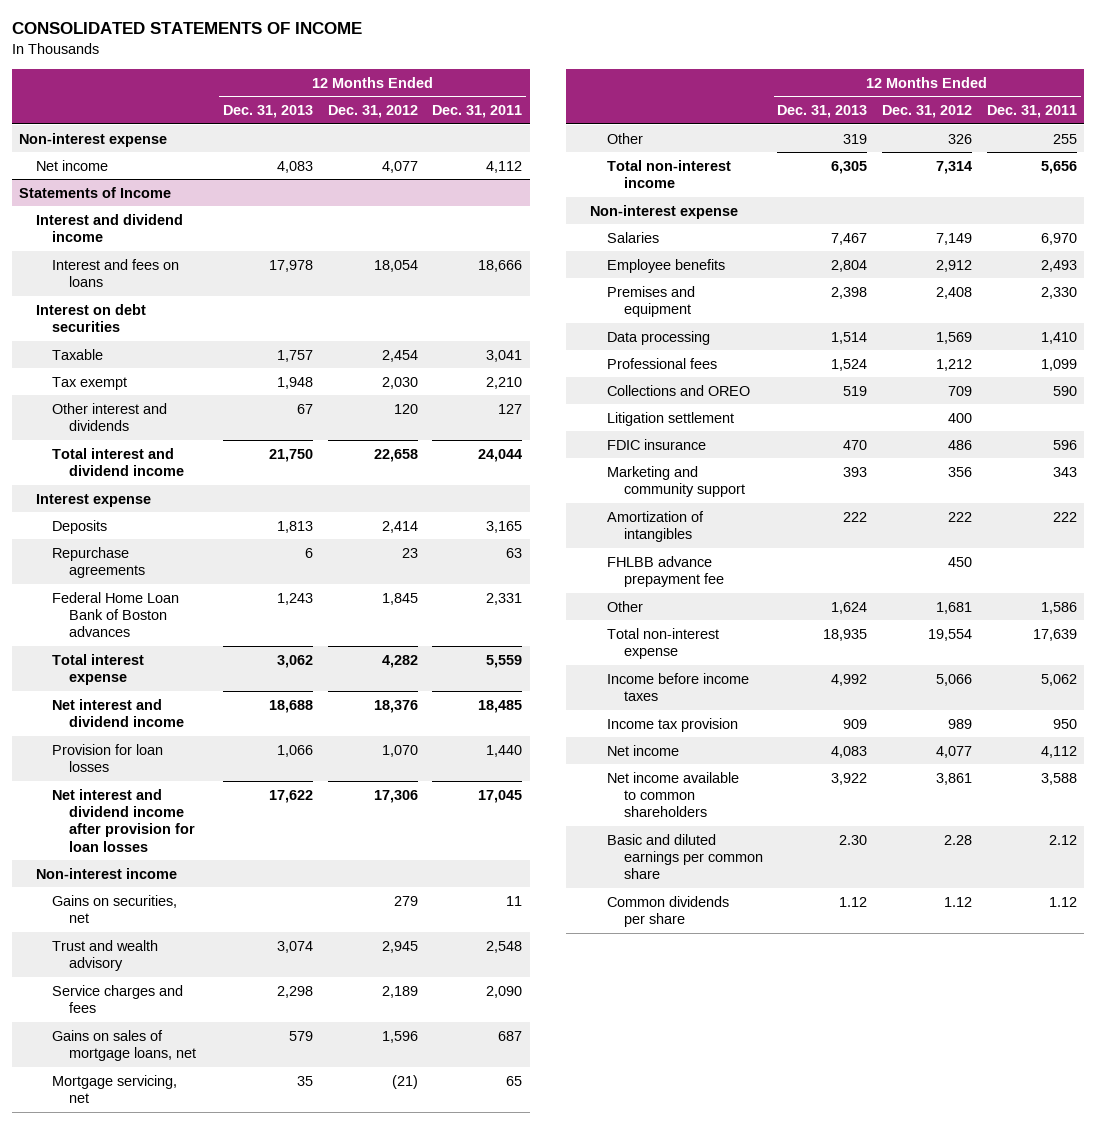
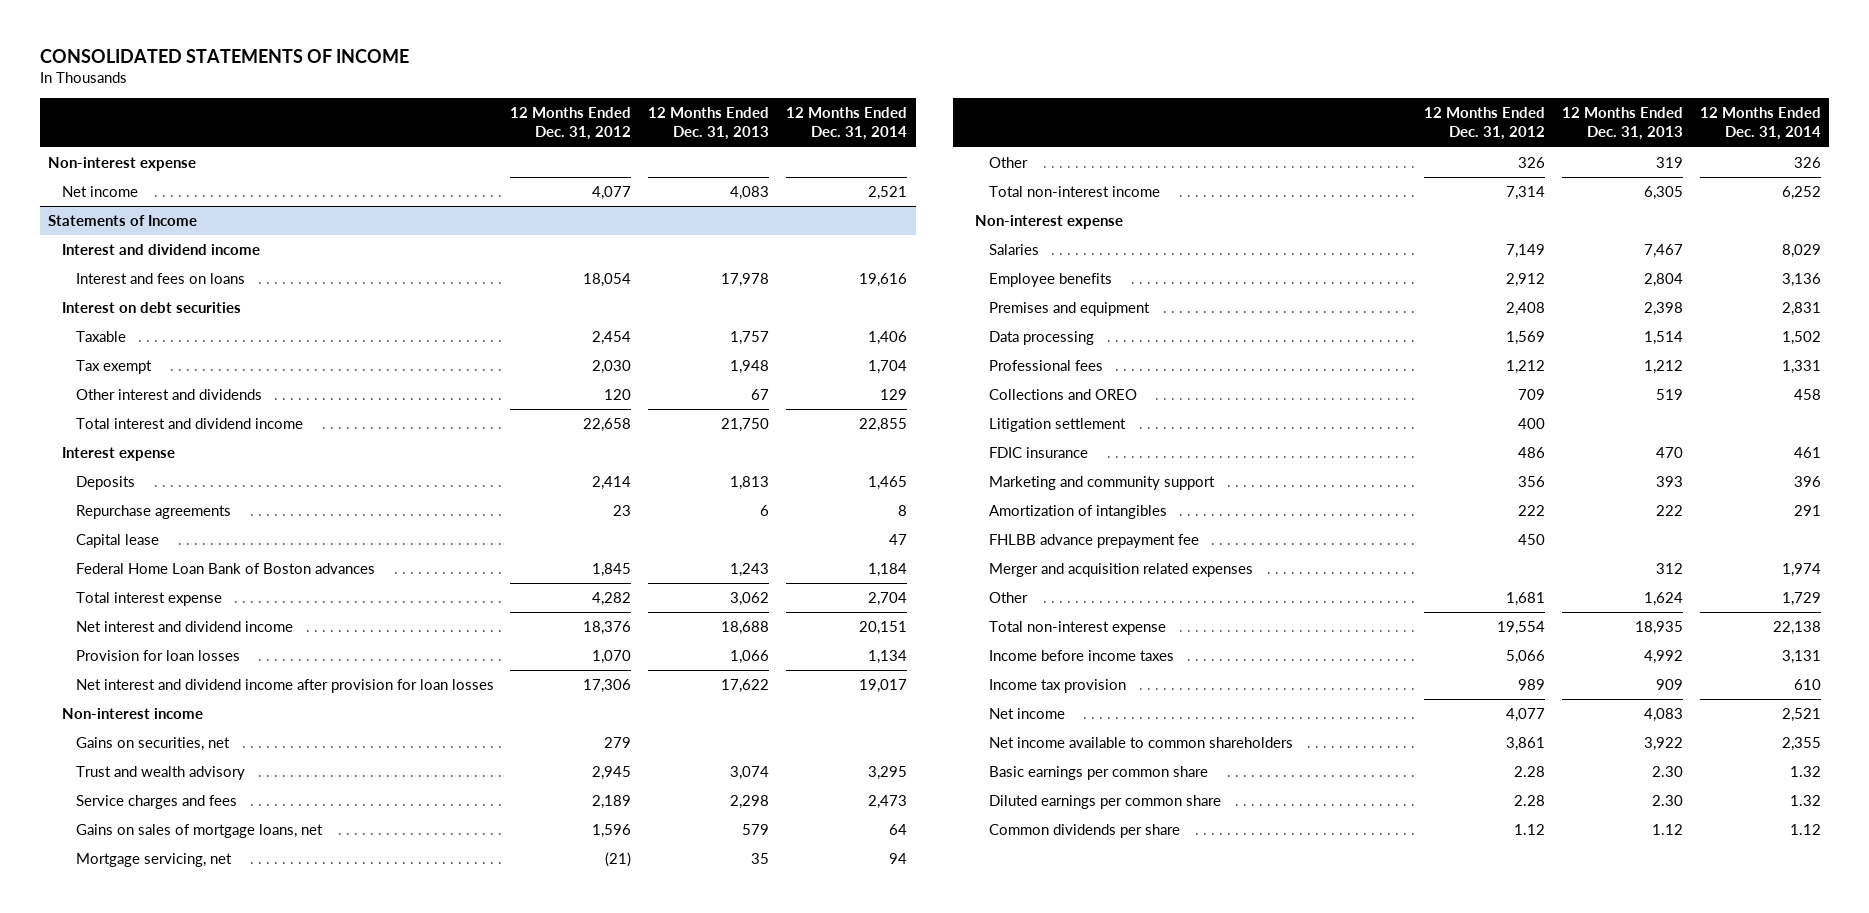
- | 12 Months Ended Dec. 31, 2013 | 12 Months Ended Dec. 31, 2012 | 12 Months Ended Dec. 31, 2011
+ | 12 Months Ended Dec. 31, 2012 | 12 Months Ended Dec. 31, 2013 | 12 Months Ended Dec. 31, 2014
@ Statements of Income
+ Capital lease | | | 47
- Professional fees | 1,524 | 1,212 | 1,099
+ Professional fees | 1,212 | 1,212 | 1,331
+ Merger and acquisition related expenses | | 312 | 1,974
- Basic and diluted earnings per common share | 2.30 | 2.28 | 2.12
+ Basic earnings per common share | 2.28 | 2.30 | 1.32
+ Diluted earnings per common share | 2.28 | 2.30 | 1.32

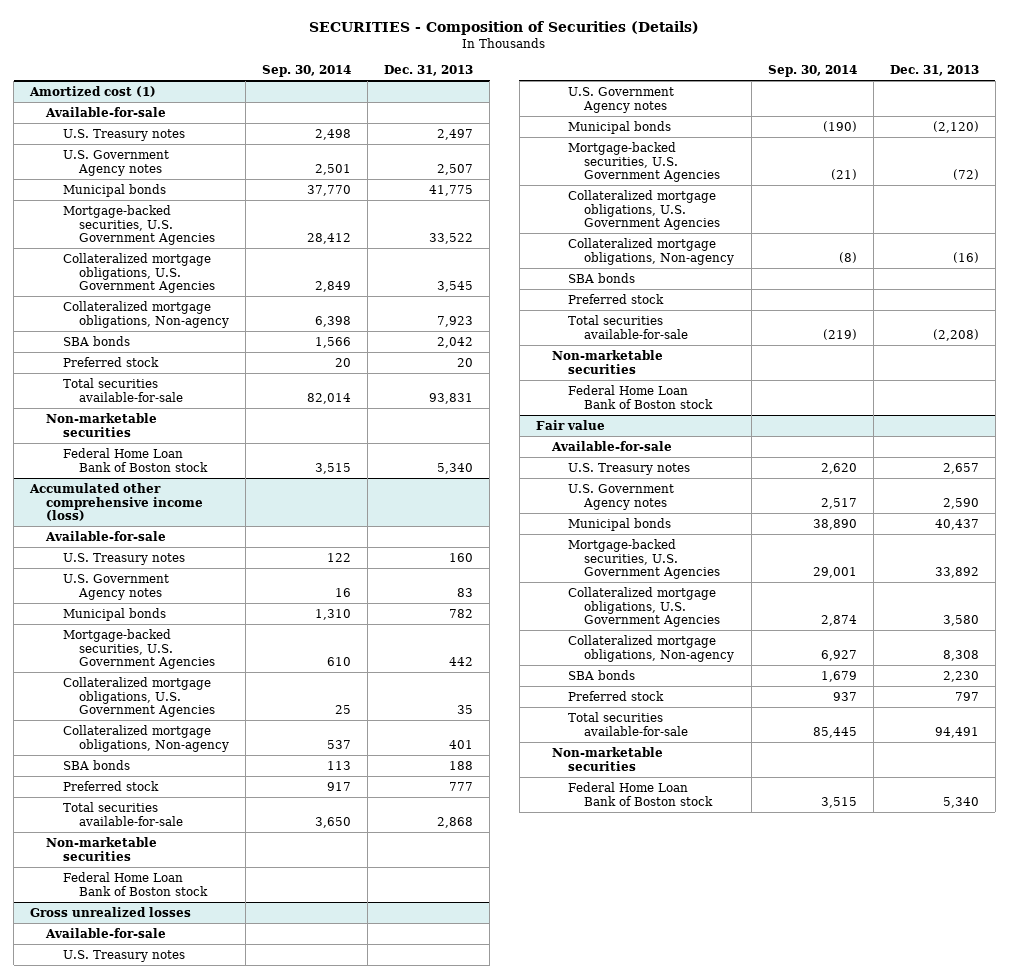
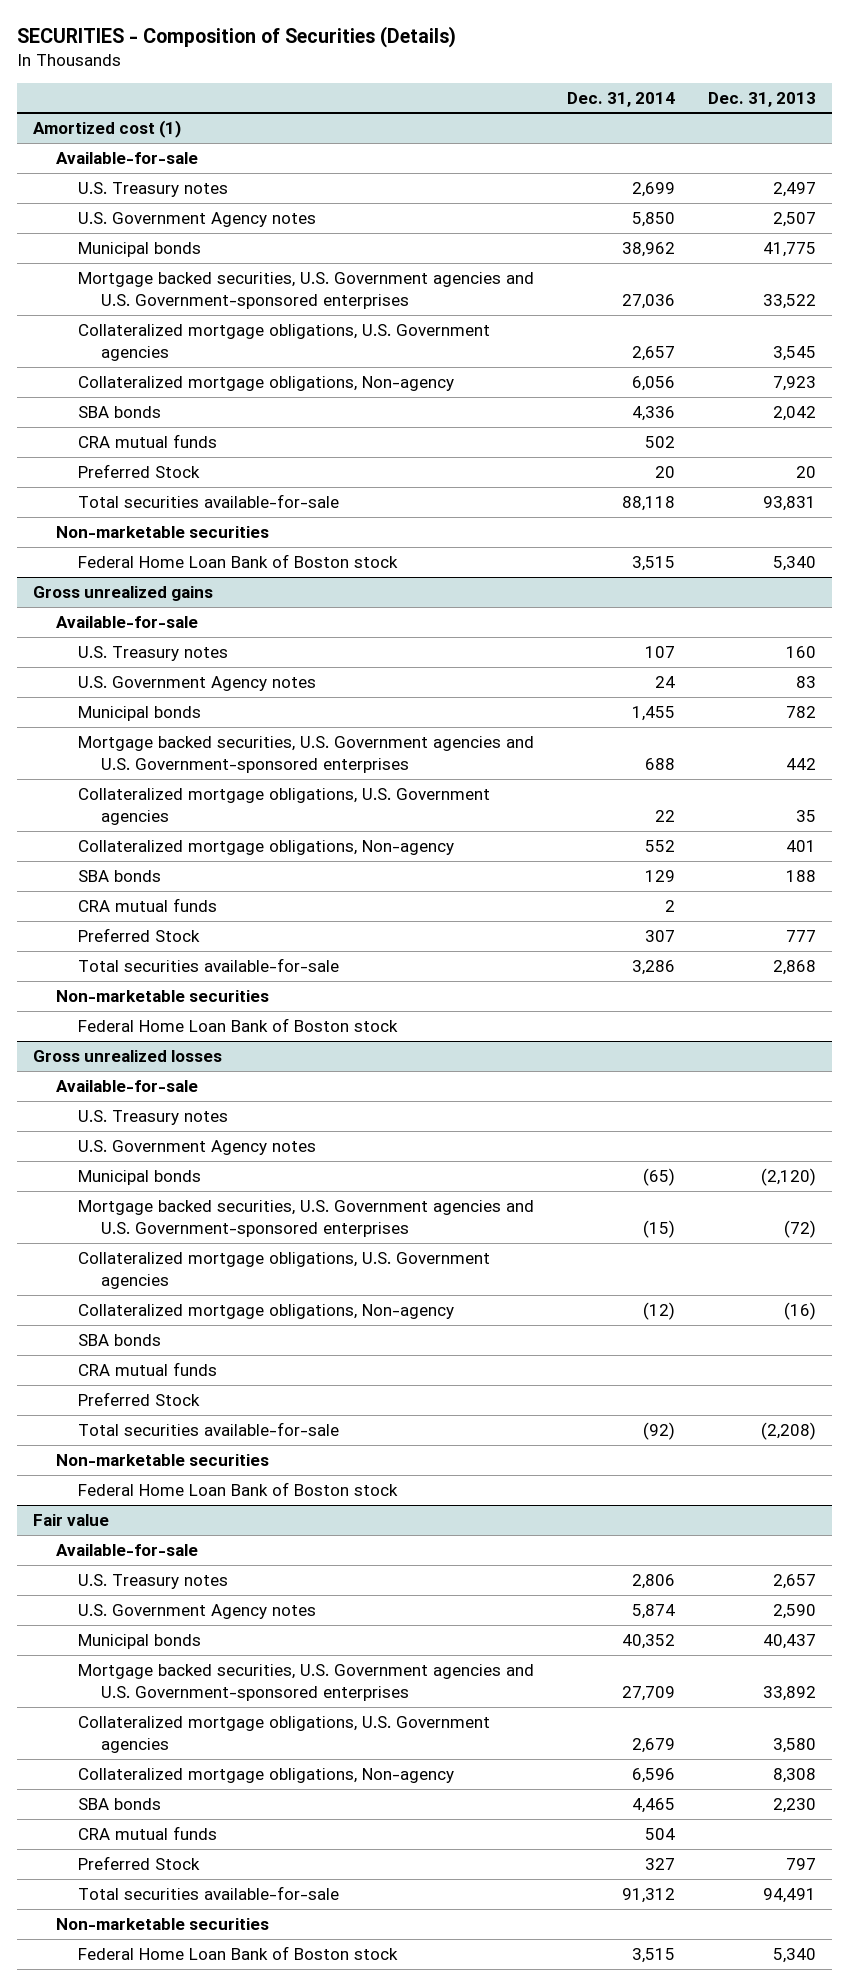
- | Sep. 30, 2014 | Dec. 31, 2013
+ | Dec. 31, 2014 | Dec. 31, 2013
@ Amortized cost (1)
- Mortgage-backed securities, U.S. Government Agencies | 28,412 | 33,522
- Collateralized mortgage obligations, U.S. Government Agencies | 2,849 | 3,545
+ Mortgage backed securities, U.S. Government agencies and U.S. Government-sponsored enterprises | 27,036 | 33,522
+ Collateralized mortgage obligations, U.S. Government agencies | 2,657 | 3,545
- Preferred stock | 20 | 20
+ CRA mutual funds | 502 |
+ Preferred Stock | 20 | 20
- Accumulated other comprehensive income (loss)
+ Gross unrealized gains
- Mortgage-backed securities, U.S. Government Agencies | 610 | 442
- Collateralized mortgage obligations, U.S. Government Agencies | 25 | 35
+ Mortgage backed securities, U.S. Government agencies and U.S. Government-sponsored enterprises | 688 | 442
+ Collateralized mortgage obligations, U.S. Government agencies | 22 | 35
- Preferred stock | 917 | 777
+ CRA mutual funds | 2 |
+ Preferred Stock | 307 | 777
@ Gross unrealized losses
- Mortgage-backed securities, U.S. Government Agencies | (21) | (72)
- Collateralized mortgage obligations, U.S. Government Agencies
+ Mortgage backed securities, U.S. Government agencies and U.S. Government-sponsored enterprises | (15) | (72)
+ Collateralized mortgage obligations, U.S. Government agencies
- Preferred stock
+ CRA mutual funds
+ Preferred Stock
@ Fair value
- Mortgage-backed securities, U.S. Government Agencies | 29,001 | 33,892
- Collateralized mortgage obligations, U.S. Government Agencies | 2,874 | 3,580
+ Mortgage backed securities, U.S. Government agencies and U.S. Government-sponsored enterprises | 27,709 | 33,892
+ Collateralized mortgage obligations, U.S. Government agencies | 2,679 | 3,580
- Preferred stock | 937 | 797
+ CRA mutual funds | 504 |
+ Preferred Stock | 327 | 797

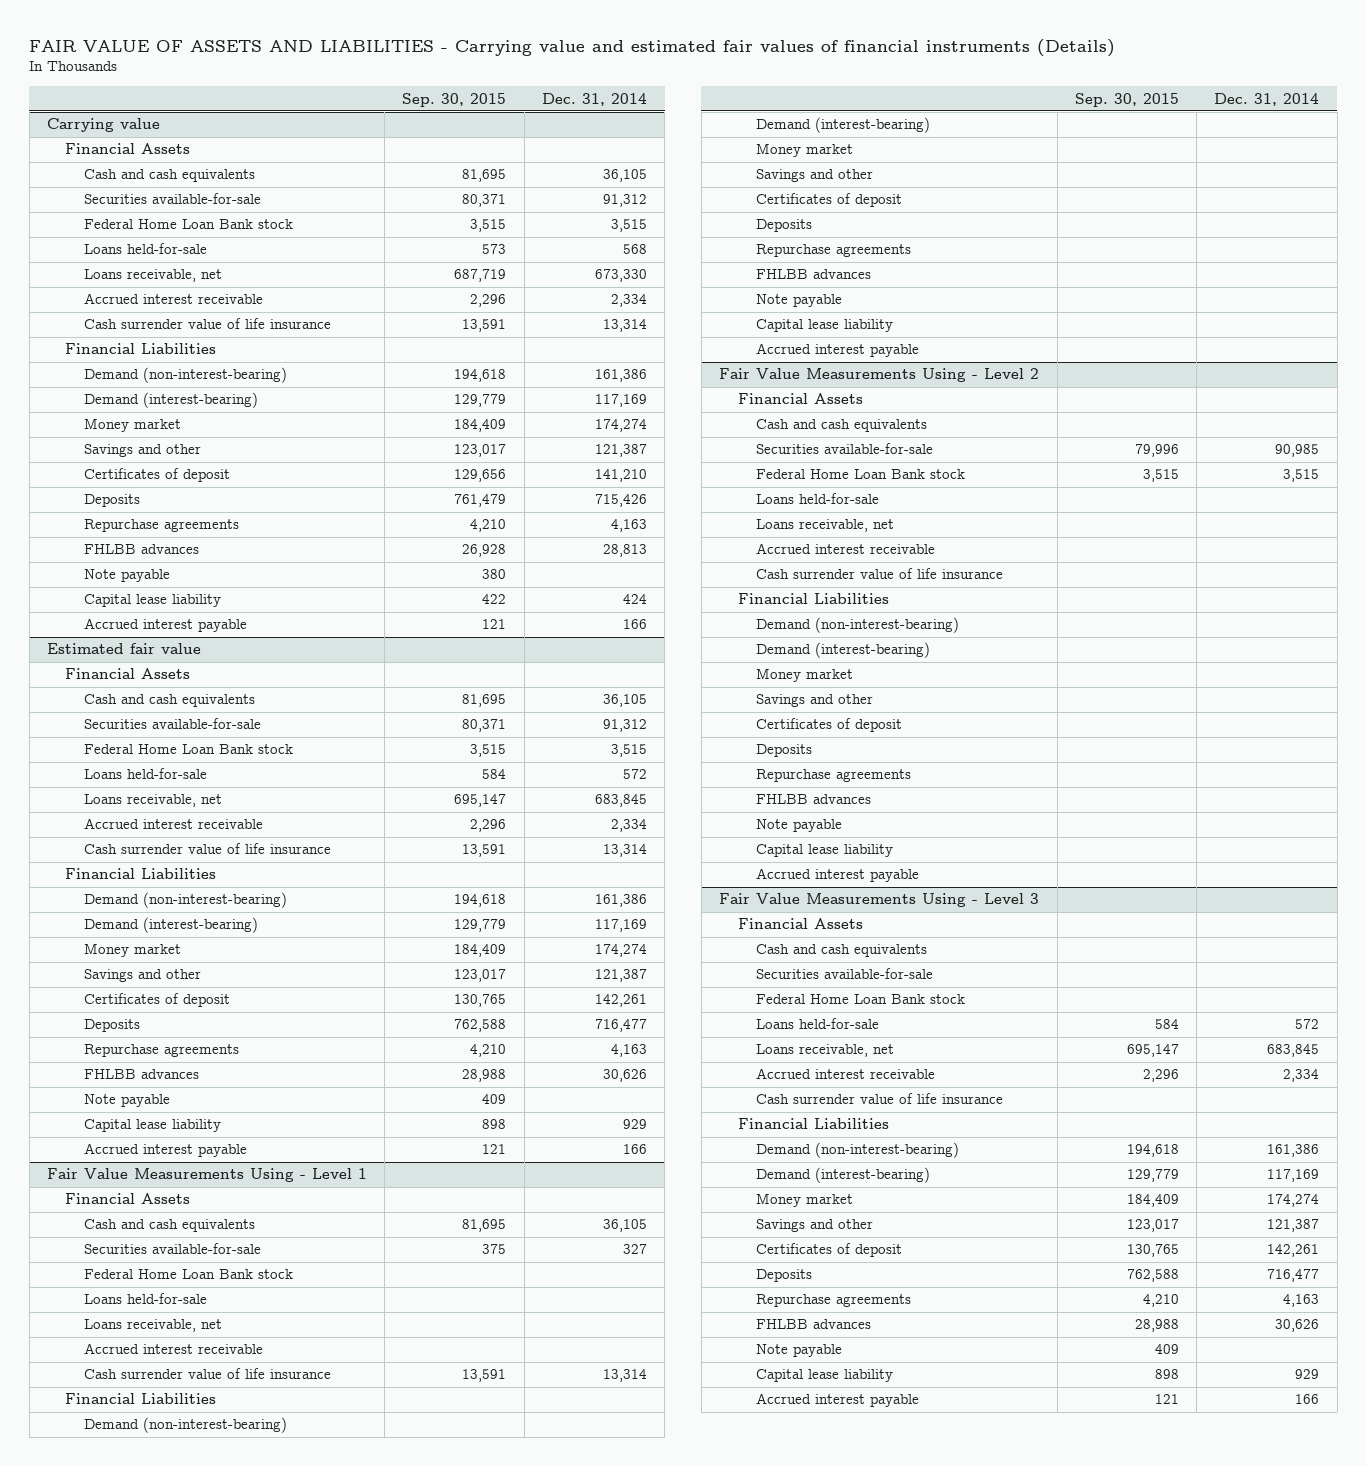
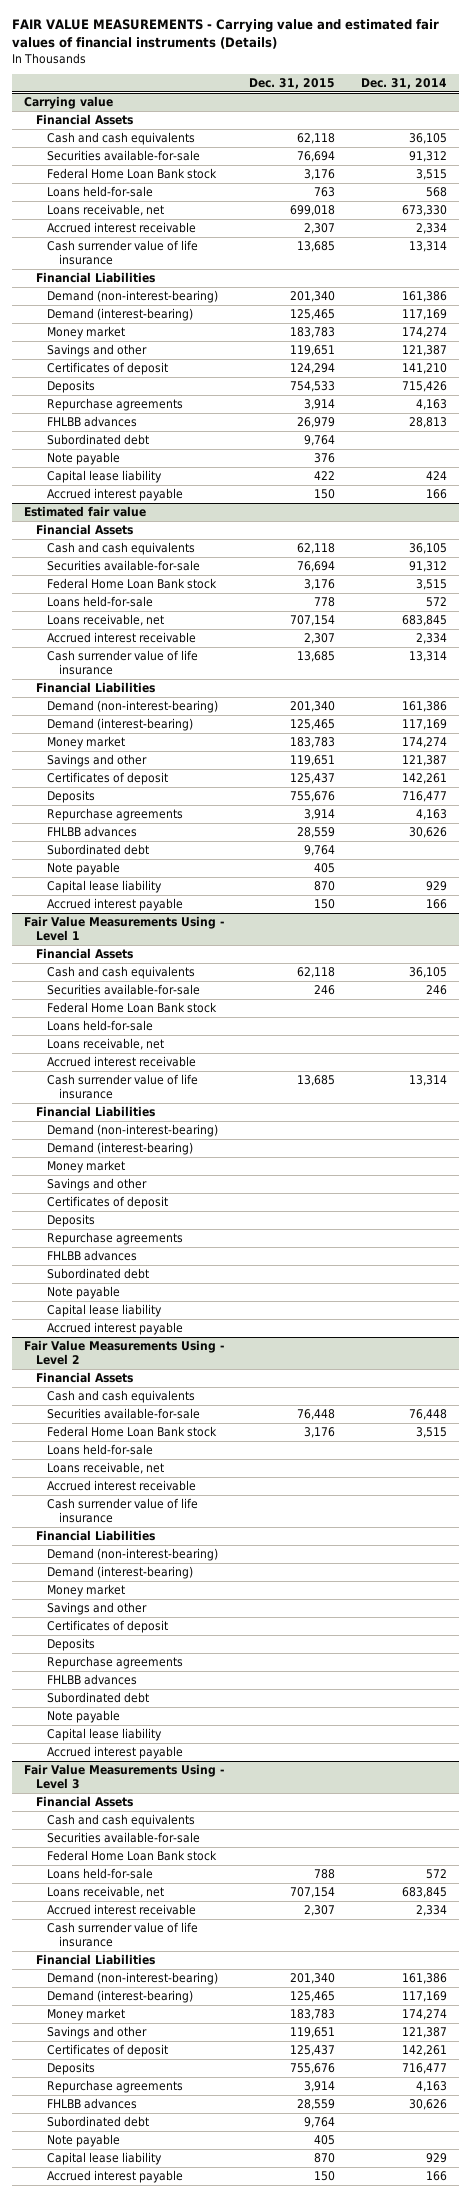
- FAIR VALUE OF ASSETS AND LIABILITIES - Carrying value and estimated fair values of financial instruments (Details)
+ FAIR VALUE MEASUREMENTS - Carrying value and estimated fair values of financial instruments (Details)
- | Sep. 30, 2015 | Dec. 31, 2014
+ | Dec. 31, 2015 | Dec. 31, 2014
@ Carrying value
+ Subordinated debt | 9,764 |
@ Estimated fair value
+ Subordinated debt | 9,764 |
@ Fair Value Measurements Using - Level 1
- Securities available-for-sale | 375 | 327
+ Securities available-for-sale | 246 | 246
+ Subordinated debt
@ Fair Value Measurements Using - Level 2
- Securities available-for-sale | 79,996 | 90,985
+ Securities available-for-sale | 76,448 | 76,448
+ Subordinated debt
@ Fair Value Measurements Using - Level 3
+ Subordinated debt | 9,764 |

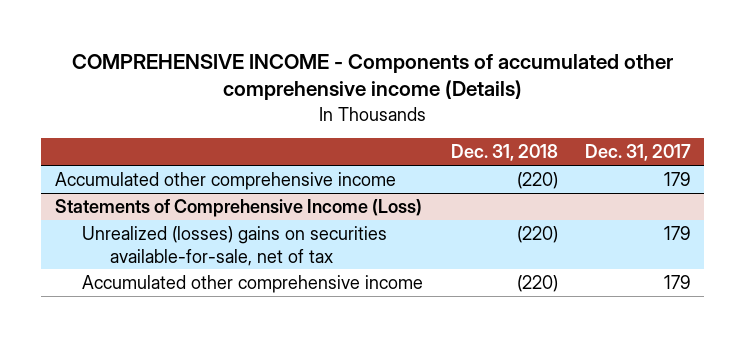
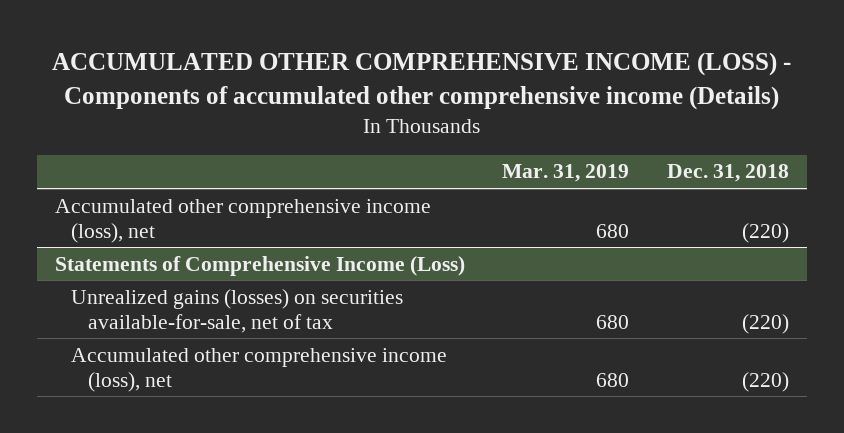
- COMPREHENSIVE INCOME - Components of accumulated other comprehensive income (Details)
+ ACCUMULATED OTHER COMPREHENSIVE INCOME (LOSS) - Components of accumulated other comprehensive income (Details)
- | Dec. 31, 2018 | Dec. 31, 2017
+ | Mar. 31, 2019 | Dec. 31, 2018
- Accumulated other comprehensive income | (220) | 179
+ Accumulated other comprehensive income (loss), net | 680 | (220)
@ Statements of Comprehensive Income (Loss)
- Unrealized (losses) gains on securities available-for-sale, net of tax | (220) | 179
- Accumulated other comprehensive income | (220) | 179
+ Unrealized gains (losses) on securities available-for-sale, net of tax | 680 | (220)
+ Accumulated other comprehensive income (loss), net | 680 | (220)

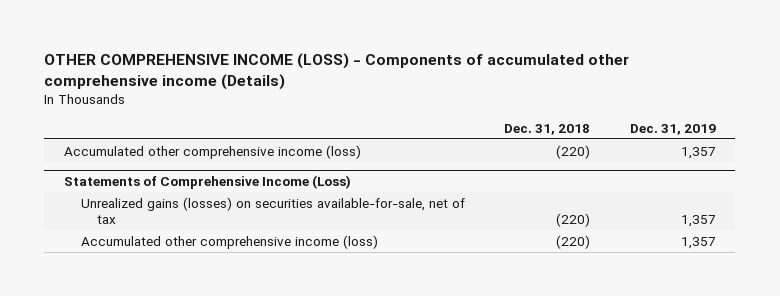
- ACCUMULATED OTHER COMPREHENSIVE INCOME (LOSS) - Components of accumulated other comprehensive income (Details)
+ OTHER COMPREHENSIVE INCOME (LOSS) - Components of accumulated other comprehensive income (Details)
- | Mar. 31, 2019 | Dec. 31, 2018
+ | Dec. 31, 2018 | Dec. 31, 2019
- Accumulated other comprehensive income (loss), net | 680 | (220)
+ Accumulated other comprehensive income (loss) | (220) | 1,357
@ Statements of Comprehensive Income (Loss)
- Accumulated other comprehensive income (loss), net | 680 | (220)
+ Accumulated other comprehensive income (loss) | (220) | 1,357

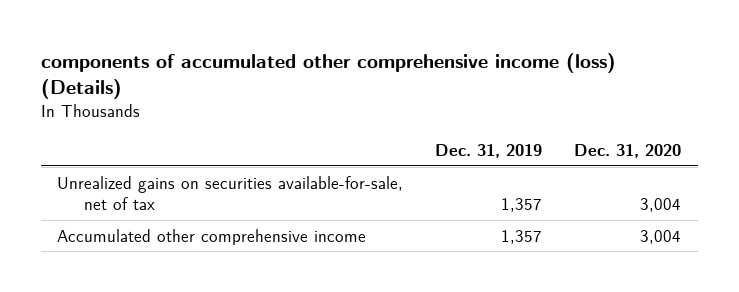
- OTHER COMPREHENSIVE INCOME (LOSS) - Components of accumulated other comprehensive income (Details)
+ components of accumulated other comprehensive income (loss) (Details)
- | Dec. 31, 2018 | Dec. 31, 2019
+ | Dec. 31, 2019 | Dec. 31, 2020
- Accumulated other comprehensive income (loss) | (220) | 1,357
- Statements of Comprehensive Income (Loss)
- Unrealized gains (losses) on securities available-for-sale, net of tax | (220) | 1,357
- Accumulated other comprehensive income (loss) | (220) | 1,357
+ Unrealized gains on securities available-for-sale, net of tax | 1,357 | 3,004
+ Accumulated other comprehensive income | 1,357 | 3,004

